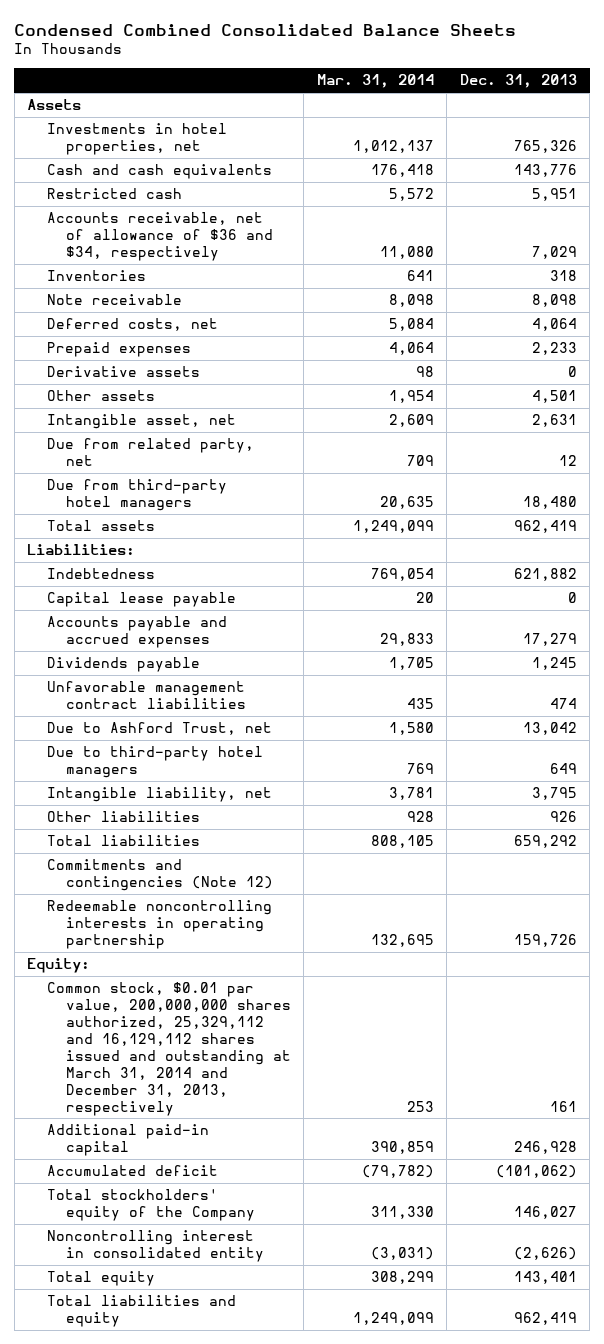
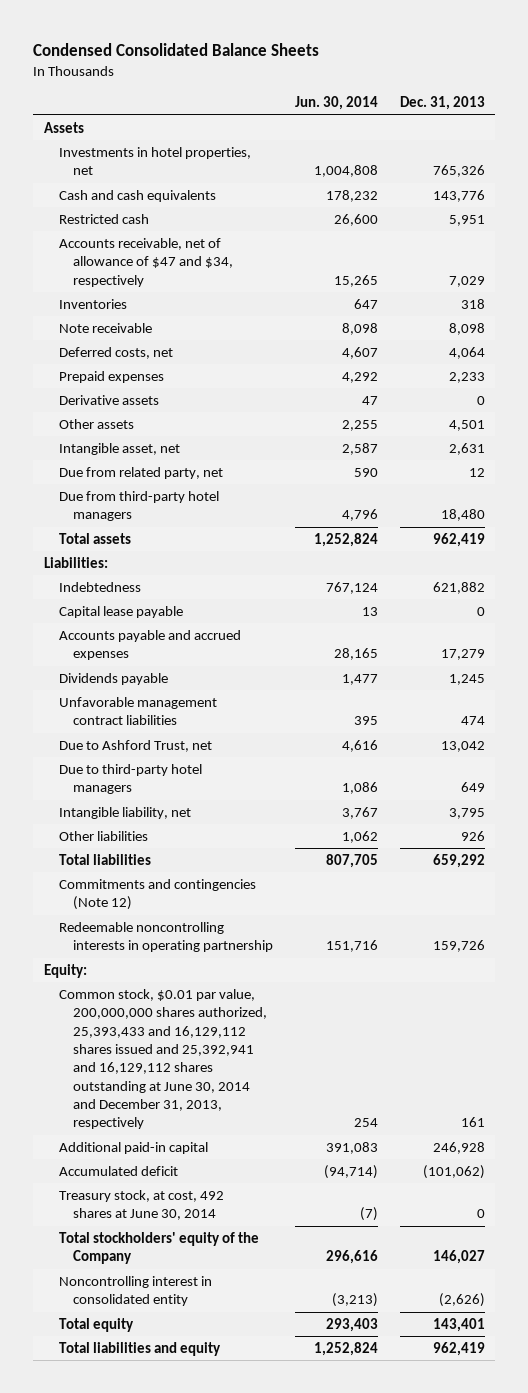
- Condensed Combined Consolidated Balance Sheets
+ Condensed Consolidated Balance Sheets
- | Mar. 31, 2014 | Dec. 31, 2013
+ | Jun. 30, 2014 | Dec. 31, 2013
- Accounts receivable, net of allowance of $36 and $34, respectively | 11,080 | 7,029
+ Accounts receivable, net of allowance of $47 and $34, respectively | 15,265 | 7,029
- Common stock, $0.01 par value, 200,000,000 shares authorized, 25,329,112 and 16,129,112 shares issued and outstanding at March 31, 2014 and December 31, 2013, respectively | 253 | 161
+ Common stock, $0.01 par value, 200,000,000 shares authorized, 25,393,433 and 16,129,112 shares issued and 25,392,941 and 16,129,112 shares outstanding at June 30, 2014 and December 31, 2013, respectively | 254 | 161
+ Treasury stock, at cost, 492 shares at June 30, 2014 | (7) | 0

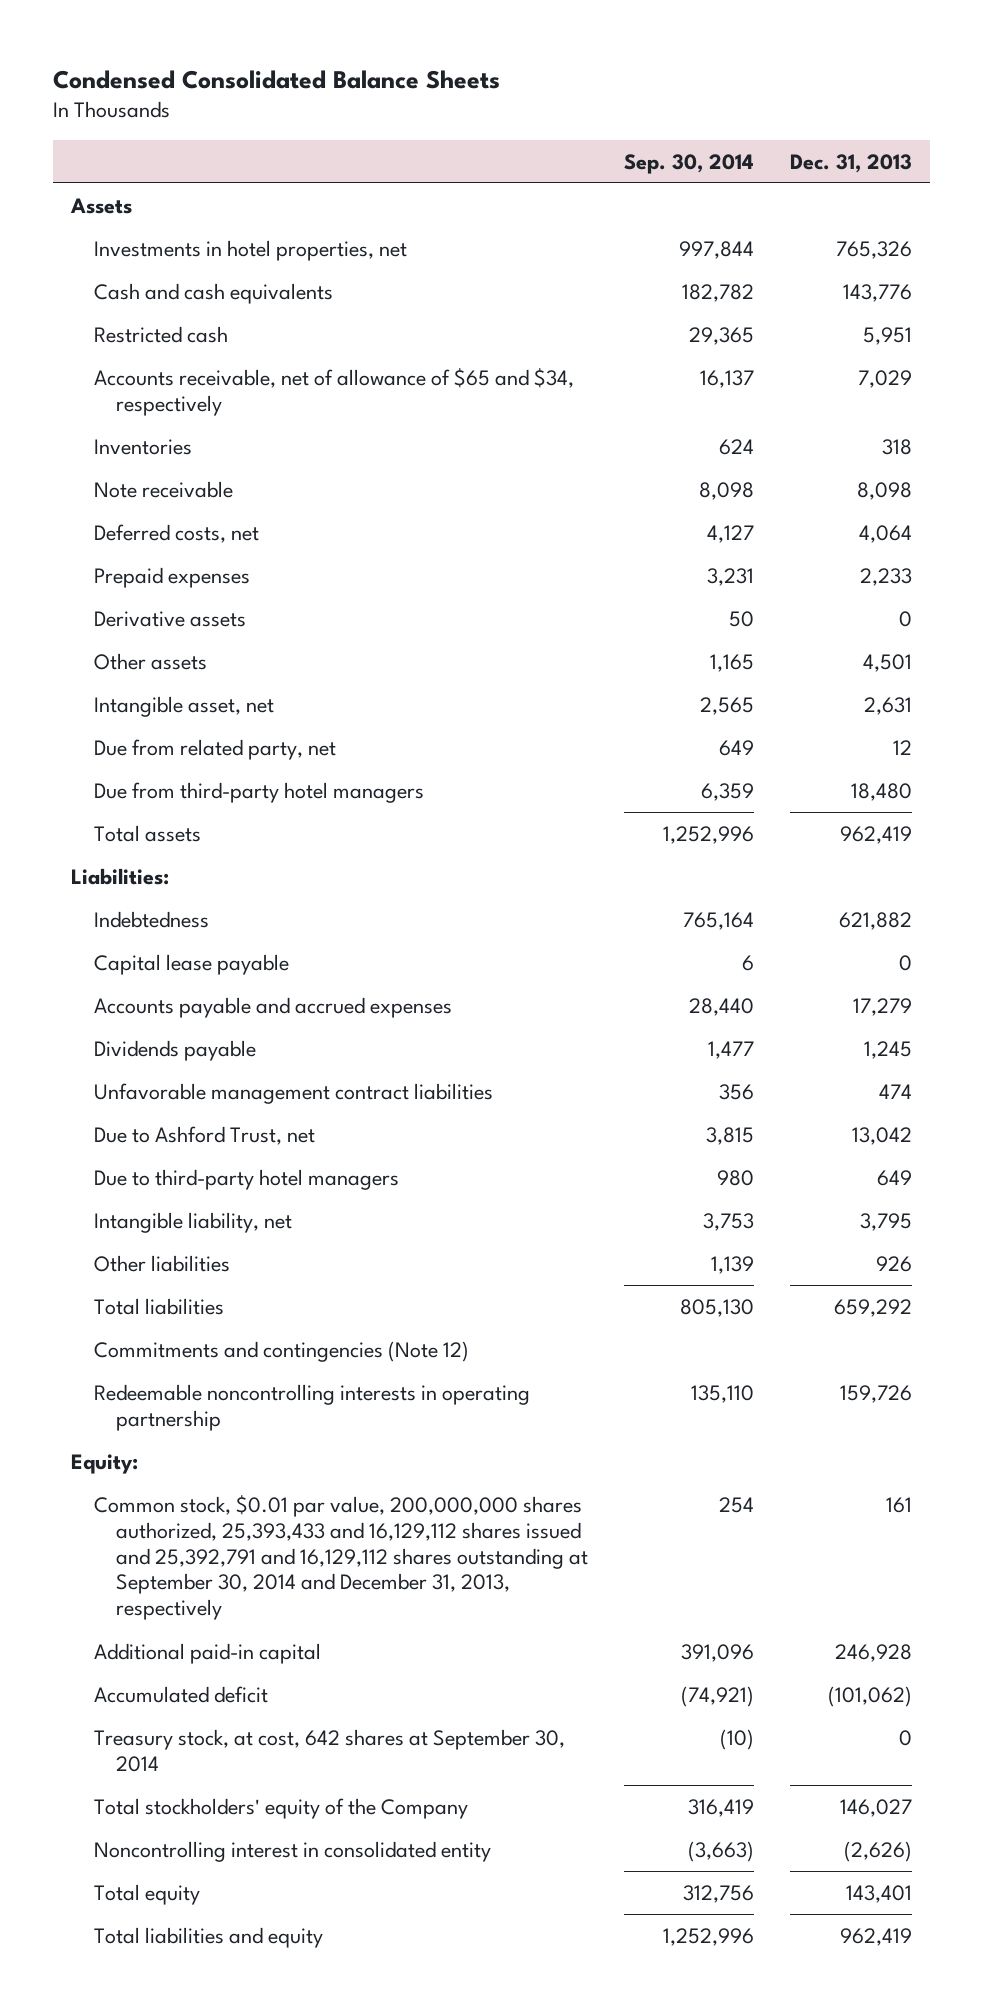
- | Jun. 30, 2014 | Dec. 31, 2013
+ | Sep. 30, 2014 | Dec. 31, 2013
- Accounts receivable, net of allowance of $47 and $34, respectively | 15,265 | 7,029
+ Accounts receivable, net of allowance of $65 and $34, respectively | 16,137 | 7,029
- Common stock, $0.01 par value, 200,000,000 shares authorized, 25,393,433 and 16,129,112 shares issued and 25,392,941 and 16,129,112 shares outstanding at June 30, 2014 and December 31, 2013, respectively | 254 | 161
+ Common stock, $0.01 par value, 200,000,000 shares authorized, 25,393,433 and 16,129,112 shares issued and 25,392,791 and 16,129,112 shares outstanding at September 30, 2014 and December 31, 2013, respectively | 254 | 161
- Treasury stock, at cost, 492 shares at June 30, 2014 | (7) | 0
+ Treasury stock, at cost, 642 shares at September 30, 2014 | (10) | 0

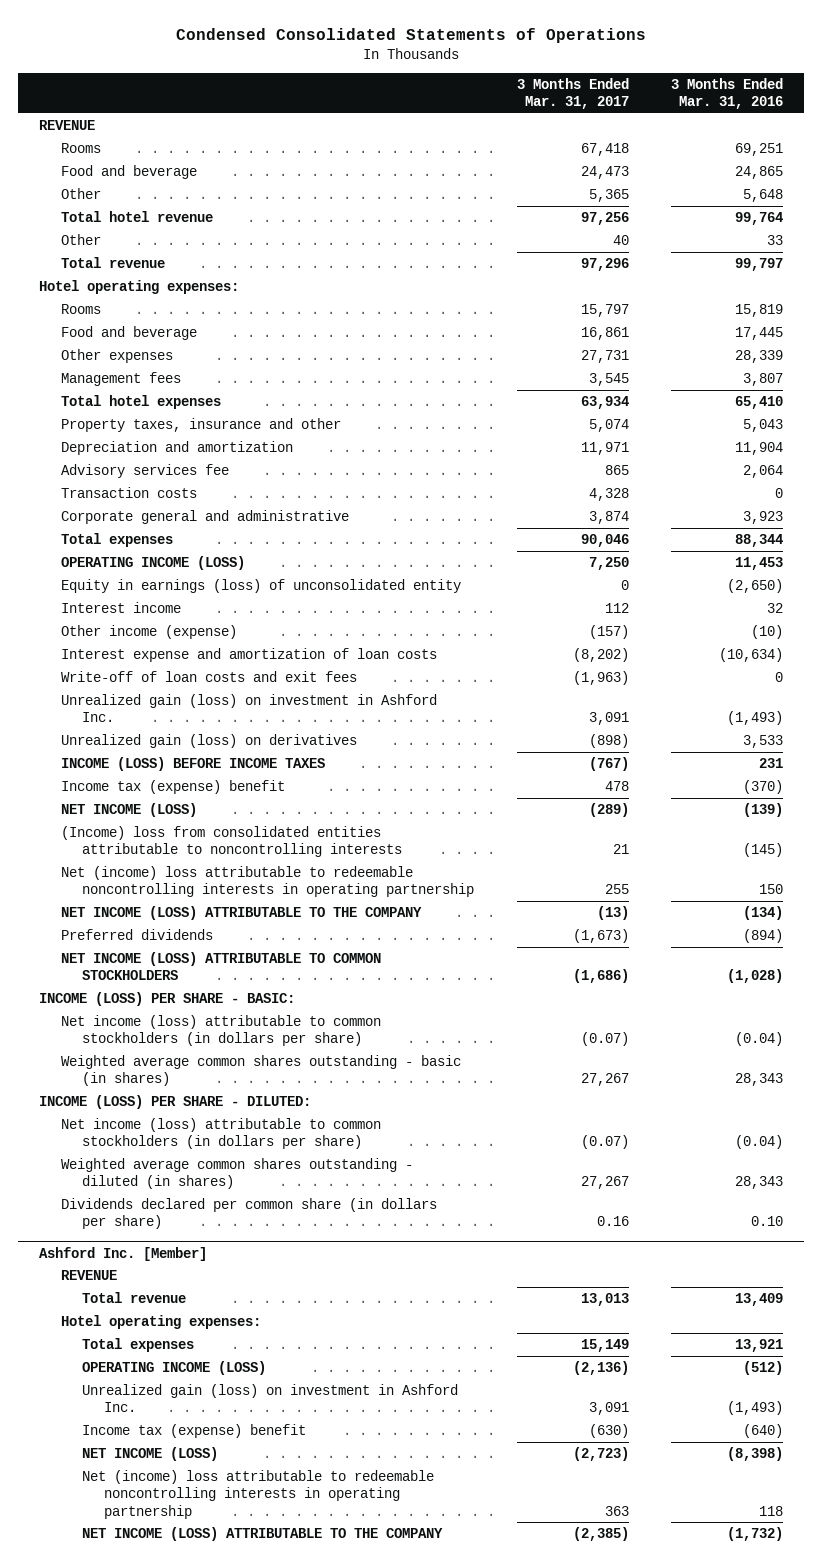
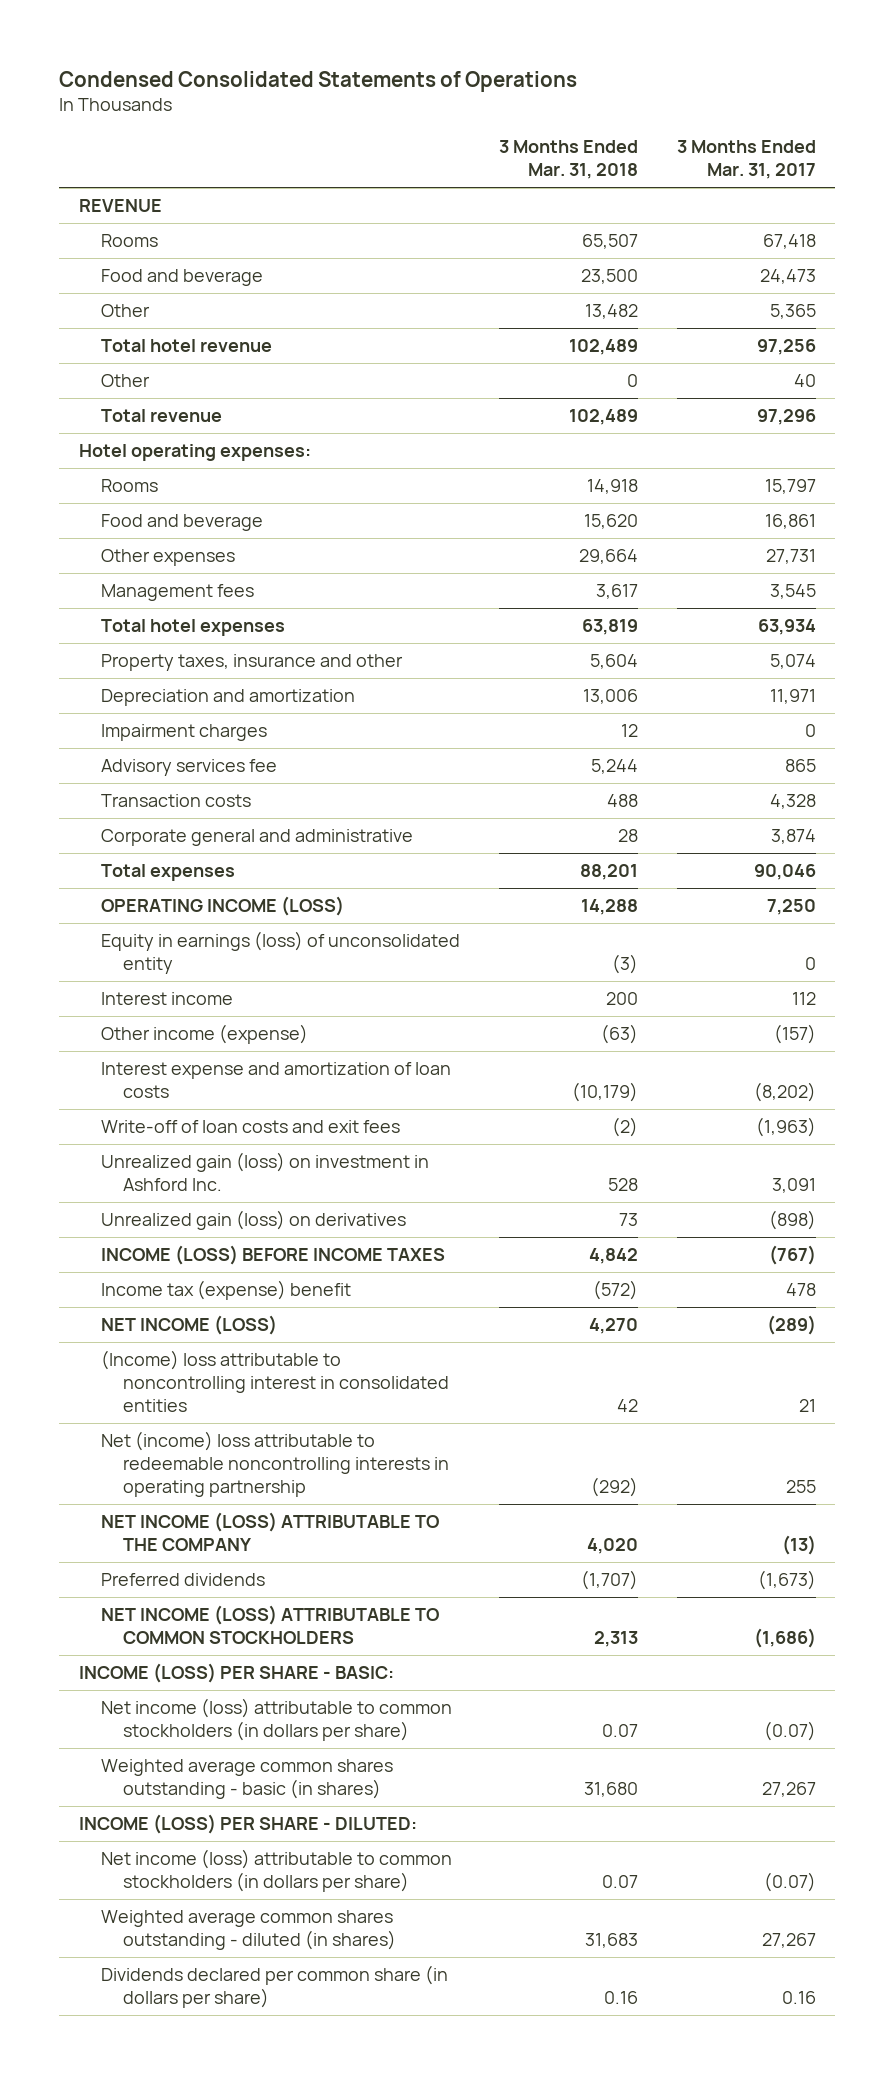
- | 3 Months Ended Mar. 31, 2017 | 3 Months Ended Mar. 31, 2016
+ | 3 Months Ended Mar. 31, 2018 | 3 Months Ended Mar. 31, 2017
+ Impairment charges | 12 | 0
- (Income) loss from consolidated entities attributable to noncontrolling interests | 21 | (145)
+ (Income) loss attributable to noncontrolling interest in consolidated entities | 42 | 21
- Ashford Inc. [Member]
- REVENUE
- Total revenue | 13,013 | 13,409
- Hotel operating expenses:
- Total expenses | 15,149 | 13,921
- OPERATING INCOME (LOSS) | (2,136) | (512)
- Unrealized gain (loss) on investment in Ashford Inc. | 3,091 | (1,493)
- Income tax (expense) benefit | (630) | (640)
- NET INCOME (LOSS) | (2,723) | (8,398)
- Net (income) loss attributable to redeemable noncontrolling interests in operating partnership | 363 | 118
- NET INCOME (LOSS) ATTRIBUTABLE TO THE COMPANY | (2,385) | (1,732)

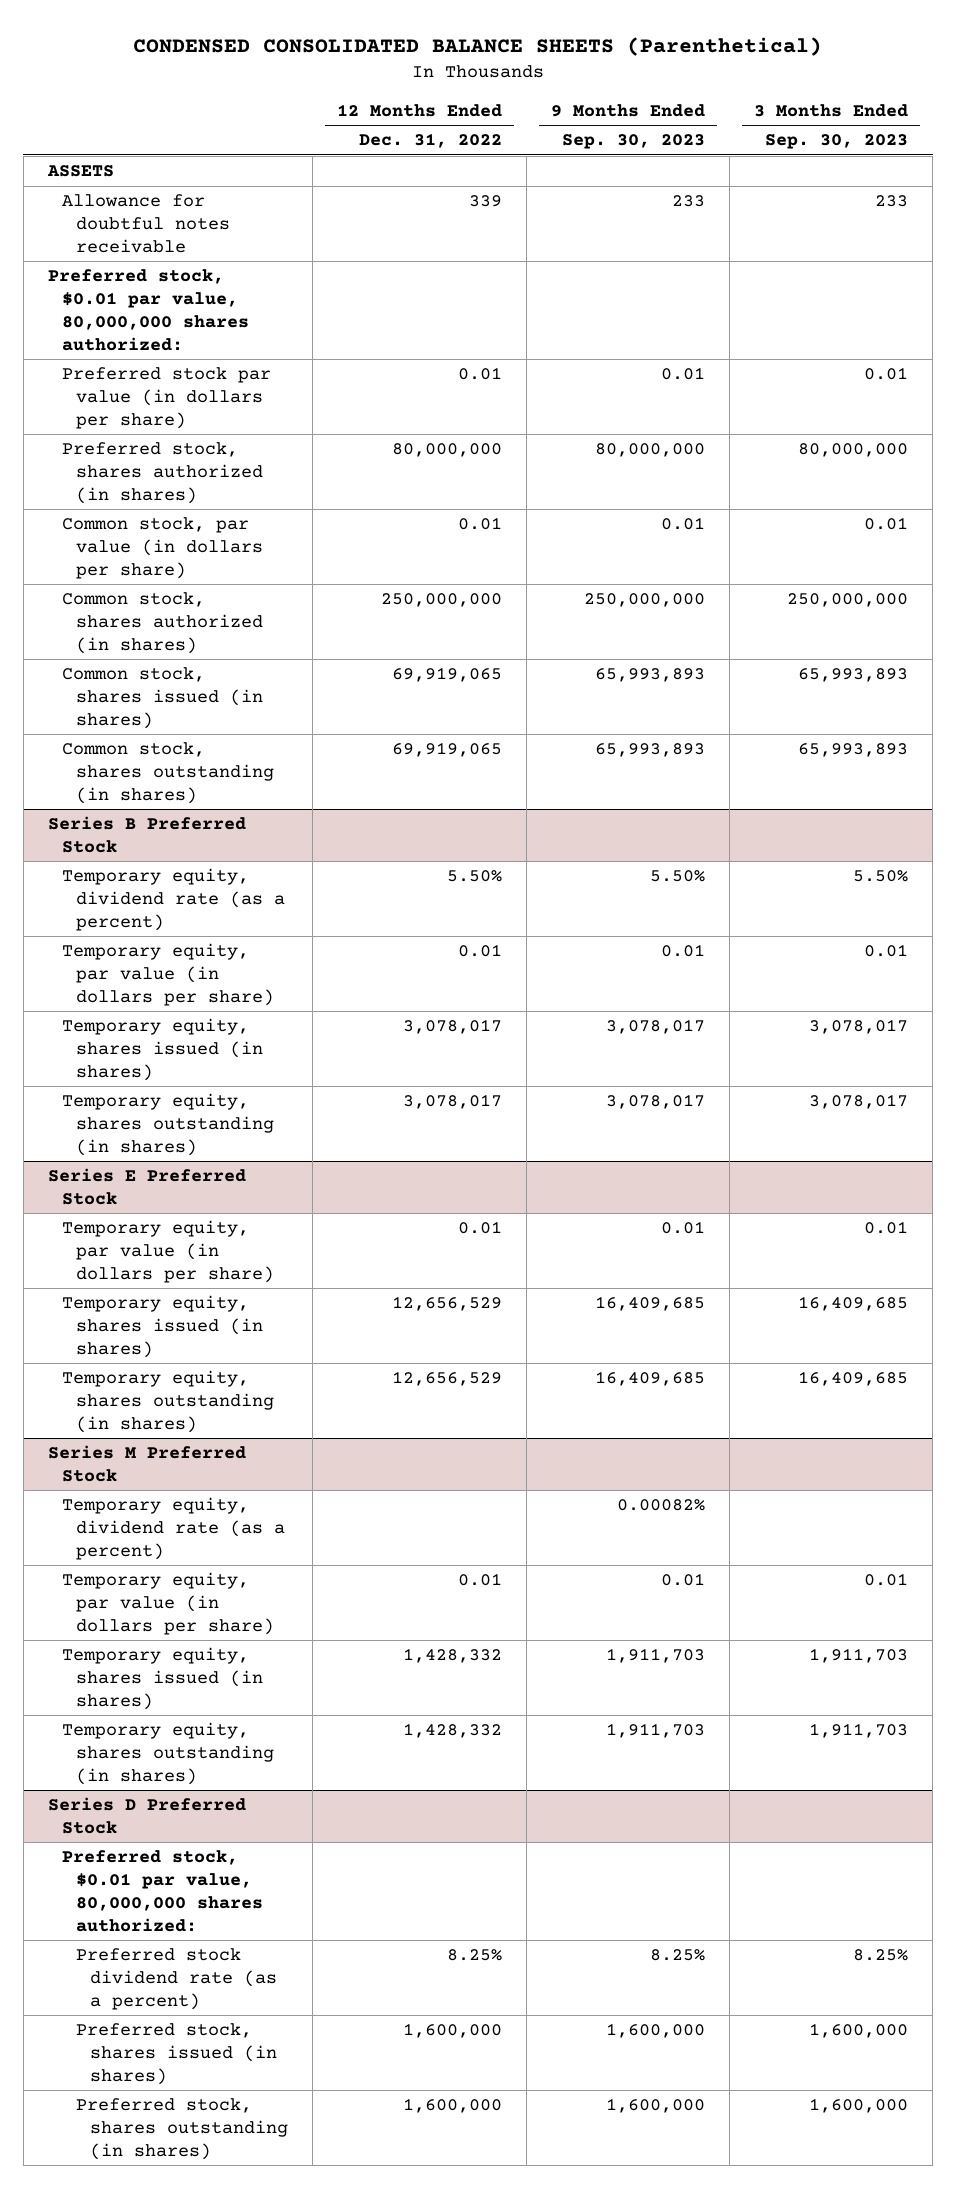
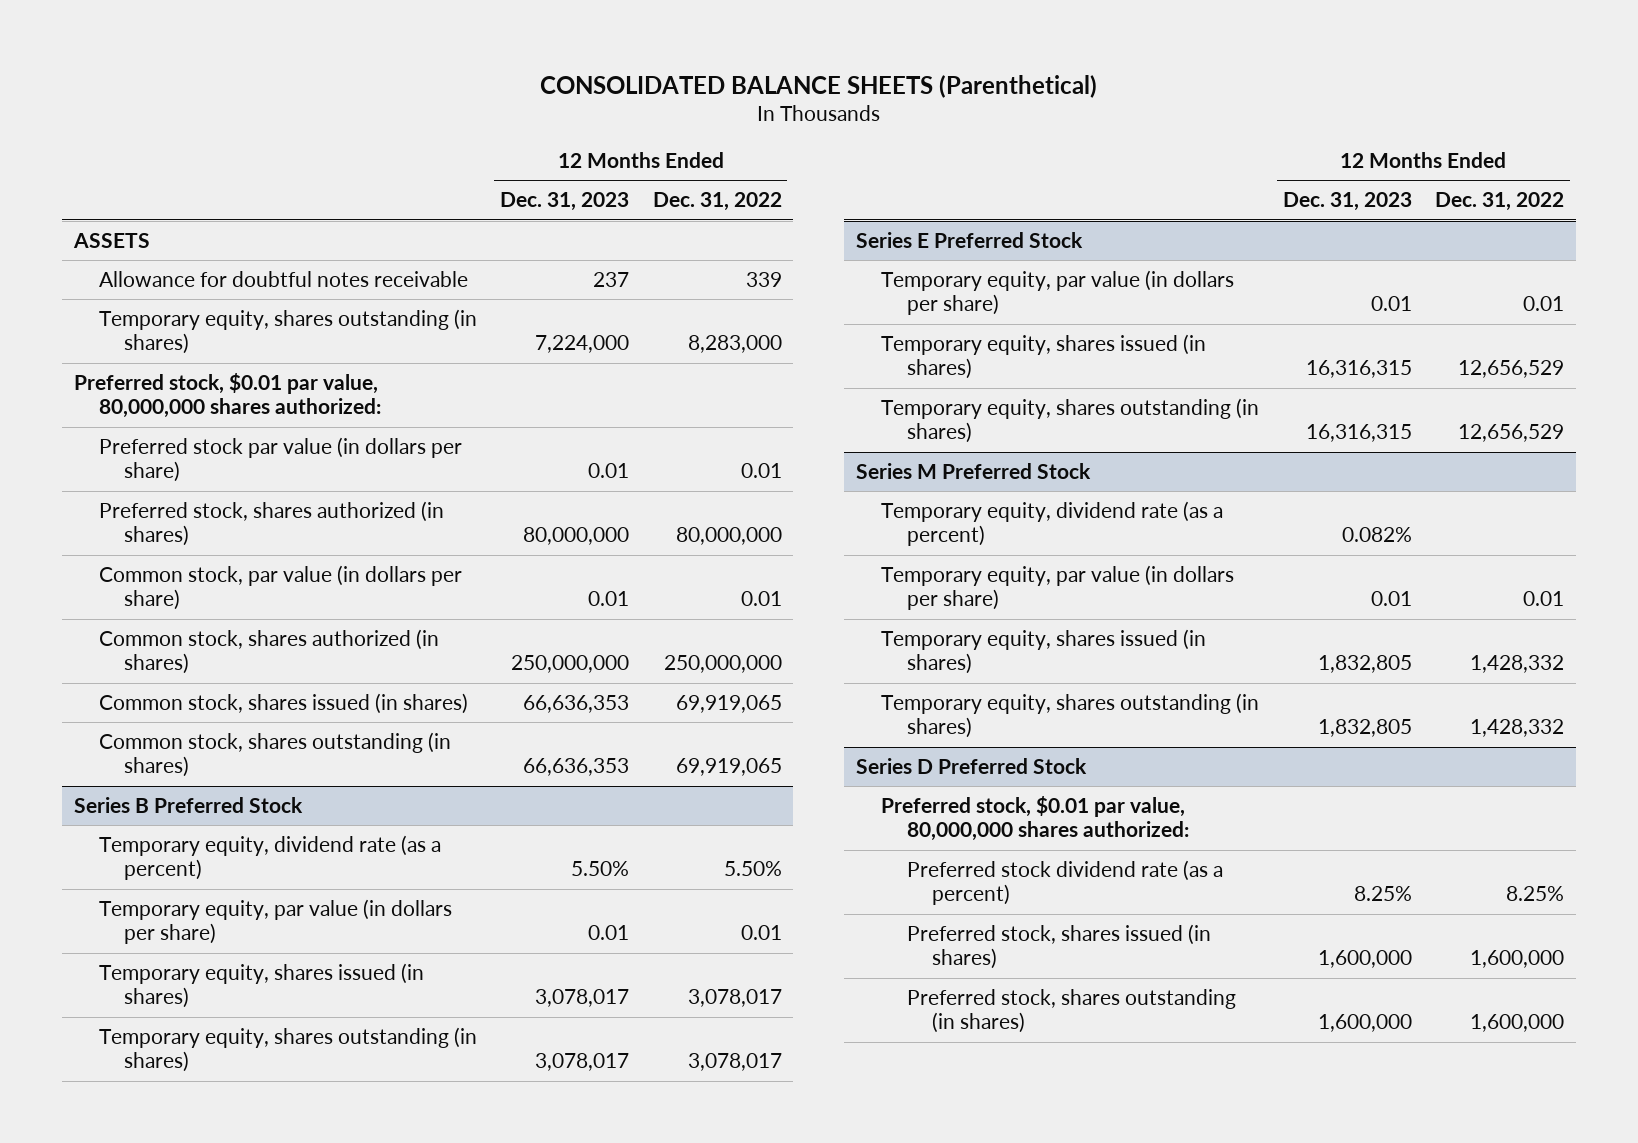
- CONDENSED CONSOLIDATED BALANCE SHEETS (Parenthetical)
+ CONSOLIDATED BALANCE SHEETS (Parenthetical)
- | 12 Months Ended Dec. 31, 2022 | 9 Months Ended Sep. 30, 2023 | 3 Months Ended Sep. 30, 2023
+ | 12 Months Ended Dec. 31, 2023 | 12 Months Ended Dec. 31, 2022
+ Temporary equity, shares outstanding (in shares) | 7,224,000 | 8,283,000

